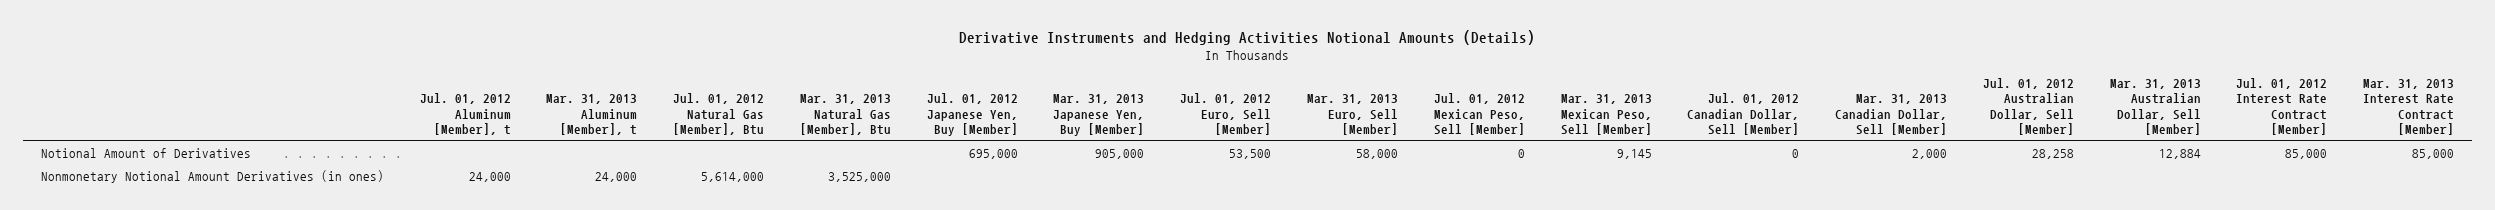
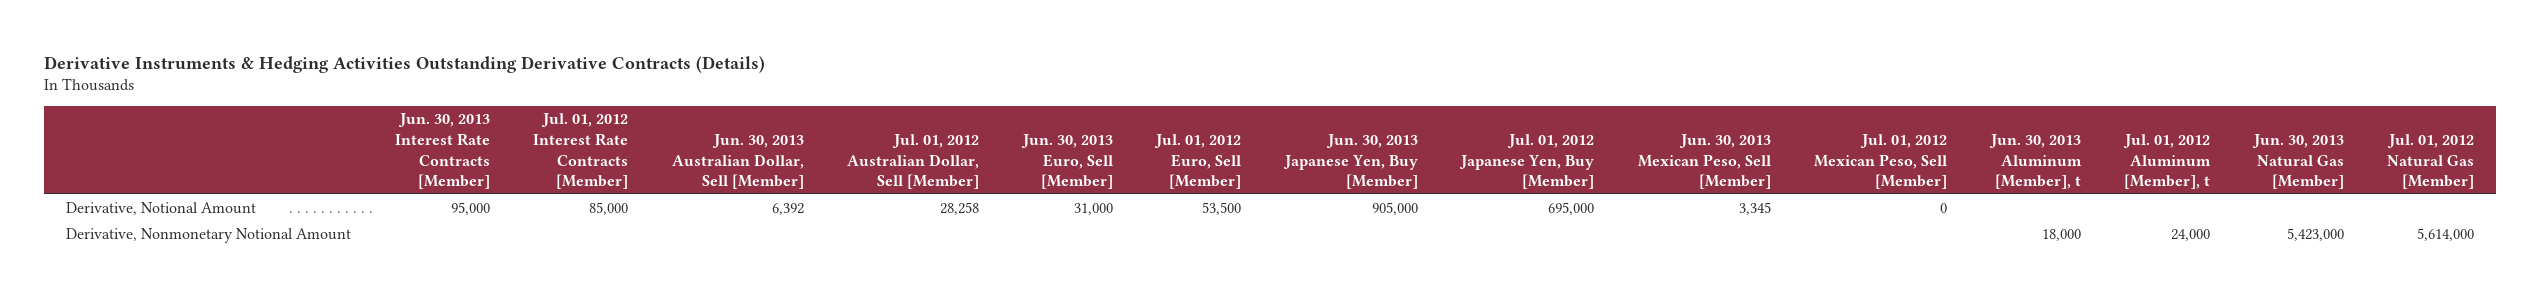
- Derivative Instruments and Hedging Activities Notional Amounts (Details)
+ Derivative Instruments & Hedging Activities Outstanding Derivative Contracts (Details)
- | Jul. 01, 2012 Aluminum [Member], t | Mar. 31, 2013 Aluminum [Member], t | Jul. 01, 2012 Natural Gas [Member], Btu | Mar. 31, 2013 Natural Gas [Member], Btu | Jul. 01, 2012 Japanese Yen, Buy [Member] | Mar. 31, 2013 Japanese Yen, Buy [Member] | Jul. 01, 2012 Euro, Sell [Member] | Mar. 31, 2013 Euro, Sell [Member] | Jul. 01, 2012 Mexican Peso, Sell [Member] | Mar. 31, 2013 Mexican Peso, Sell [Member] | Jul. 01, 2012 Canadian Dollar, Sell [Member] | Mar. 31, 2013 Canadian Dollar, Sell [Member] | Jul. 01, 2012 Australian Dollar, Sell [Member] | Mar. 31, 2013 Australian Dollar, Sell [Member] | Jul. 01, 2012 Interest Rate Contract [Member] | Mar. 31, 2013 Interest Rate Contract [Member]
+ | Jun. 30, 2013 Interest Rate Contracts [Member] | Jul. 01, 2012 Interest Rate Contracts [Member] | Jun. 30, 2013 Australian Dollar, Sell [Member] | Jul. 01, 2012 Australian Dollar, Sell [Member] | Jun. 30, 2013 Euro, Sell [Member] | Jul. 01, 2012 Euro, Sell [Member] | Jun. 30, 2013 Japanese Yen, Buy [Member] | Jul. 01, 2012 Japanese Yen, Buy [Member] | Jun. 30, 2013 Mexican Peso, Sell [Member] | Jul. 01, 2012 Mexican Peso, Sell [Member] | Jun. 30, 2013 Aluminum [Member], t | Jul. 01, 2012 Aluminum [Member], t | Jun. 30, 2013 Natural Gas [Member] | Jul. 01, 2012 Natural Gas [Member]
- Notional Amount of Derivatives | | | | | 695,000 | 905,000 | 53,500 | 58,000 | 0 | 9,145 | 0 | 2,000 | 28,258 | 12,884 | 85,000 | 85,000
- Nonmonetary Notional Amount Derivatives (in ones) | 24,000 | 24,000 | 5,614,000 | 3,525,000 | | | | | | | | | | | |
+ Derivative, Notional Amount | 95,000 | 85,000 | 6,392 | 28,258 | 31,000 | 53,500 | 905,000 | 695,000 | 3,345 | 0 | | | |
+ Derivative, Nonmonetary Notional Amount | | | | | | | | | | | 18,000 | 24,000 | 5,423,000 | 5,614,000

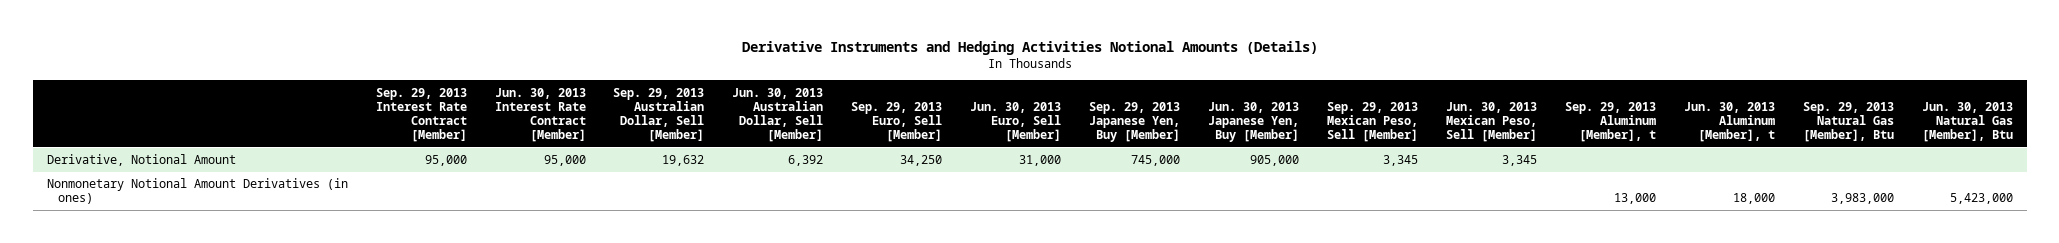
- Derivative Instruments & Hedging Activities Outstanding Derivative Contracts (Details)
+ Derivative Instruments and Hedging Activities Notional Amounts (Details)
- | Jun. 30, 2013 Interest Rate Contracts [Member] | Jul. 01, 2012 Interest Rate Contracts [Member] | Jun. 30, 2013 Australian Dollar, Sell [Member] | Jul. 01, 2012 Australian Dollar, Sell [Member] | Jun. 30, 2013 Euro, Sell [Member] | Jul. 01, 2012 Euro, Sell [Member] | Jun. 30, 2013 Japanese Yen, Buy [Member] | Jul. 01, 2012 Japanese Yen, Buy [Member] | Jun. 30, 2013 Mexican Peso, Sell [Member] | Jul. 01, 2012 Mexican Peso, Sell [Member] | Jun. 30, 2013 Aluminum [Member], t | Jul. 01, 2012 Aluminum [Member], t | Jun. 30, 2013 Natural Gas [Member] | Jul. 01, 2012 Natural Gas [Member]
+ | Sep. 29, 2013 Interest Rate Contract [Member] | Jun. 30, 2013 Interest Rate Contract [Member] | Sep. 29, 2013 Australian Dollar, Sell [Member] | Jun. 30, 2013 Australian Dollar, Sell [Member] | Sep. 29, 2013 Euro, Sell [Member] | Jun. 30, 2013 Euro, Sell [Member] | Sep. 29, 2013 Japanese Yen, Buy [Member] | Jun. 30, 2013 Japanese Yen, Buy [Member] | Sep. 29, 2013 Mexican Peso, Sell [Member] | Jun. 30, 2013 Mexican Peso, Sell [Member] | Sep. 29, 2013 Aluminum [Member], t | Jun. 30, 2013 Aluminum [Member], t | Sep. 29, 2013 Natural Gas [Member], Btu | Jun. 30, 2013 Natural Gas [Member], Btu
- Derivative, Nonmonetary Notional Amount | | | | | | | | | | | 18,000 | 24,000 | 5,423,000 | 5,614,000
+ Nonmonetary Notional Amount Derivatives (in ones) | | | | | | | | | | | 13,000 | 18,000 | 3,983,000 | 5,423,000

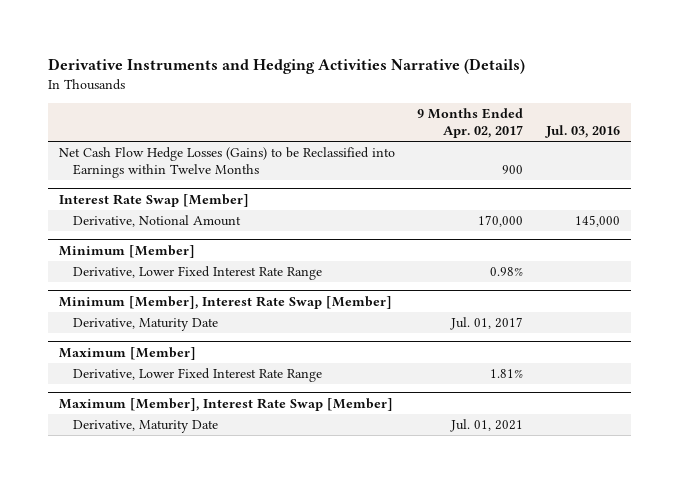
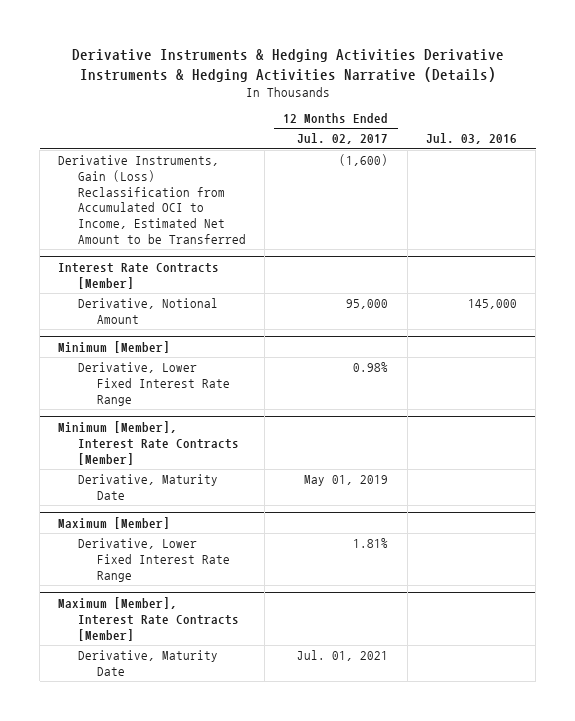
- Derivative Instruments and Hedging Activities Narrative (Details)
+ Derivative Instruments & Hedging Activities Derivative Instruments & Hedging Activities Narrative (Details)
- | 9 Months Ended Apr. 02, 2017 | Jul. 03, 2016
+ | 12 Months Ended Jul. 02, 2017 | Jul. 03, 2016
- Net Cash Flow Hedge Losses (Gains) to be Reclassified into Earnings within Twelve Months | 900 |
- Interest Rate Swap [Member]
+ Derivative Instruments, Gain (Loss) Reclassification from Accumulated OCI to Income, Estimated Net Amount to be Transferred | (1,600) |
+ Interest Rate Contracts [Member]
- Minimum [Member], Interest Rate Swap [Member]
+ Minimum [Member], Interest Rate Contracts [Member]
- Maximum [Member], Interest Rate Swap [Member]
+ Maximum [Member], Interest Rate Contracts [Member]

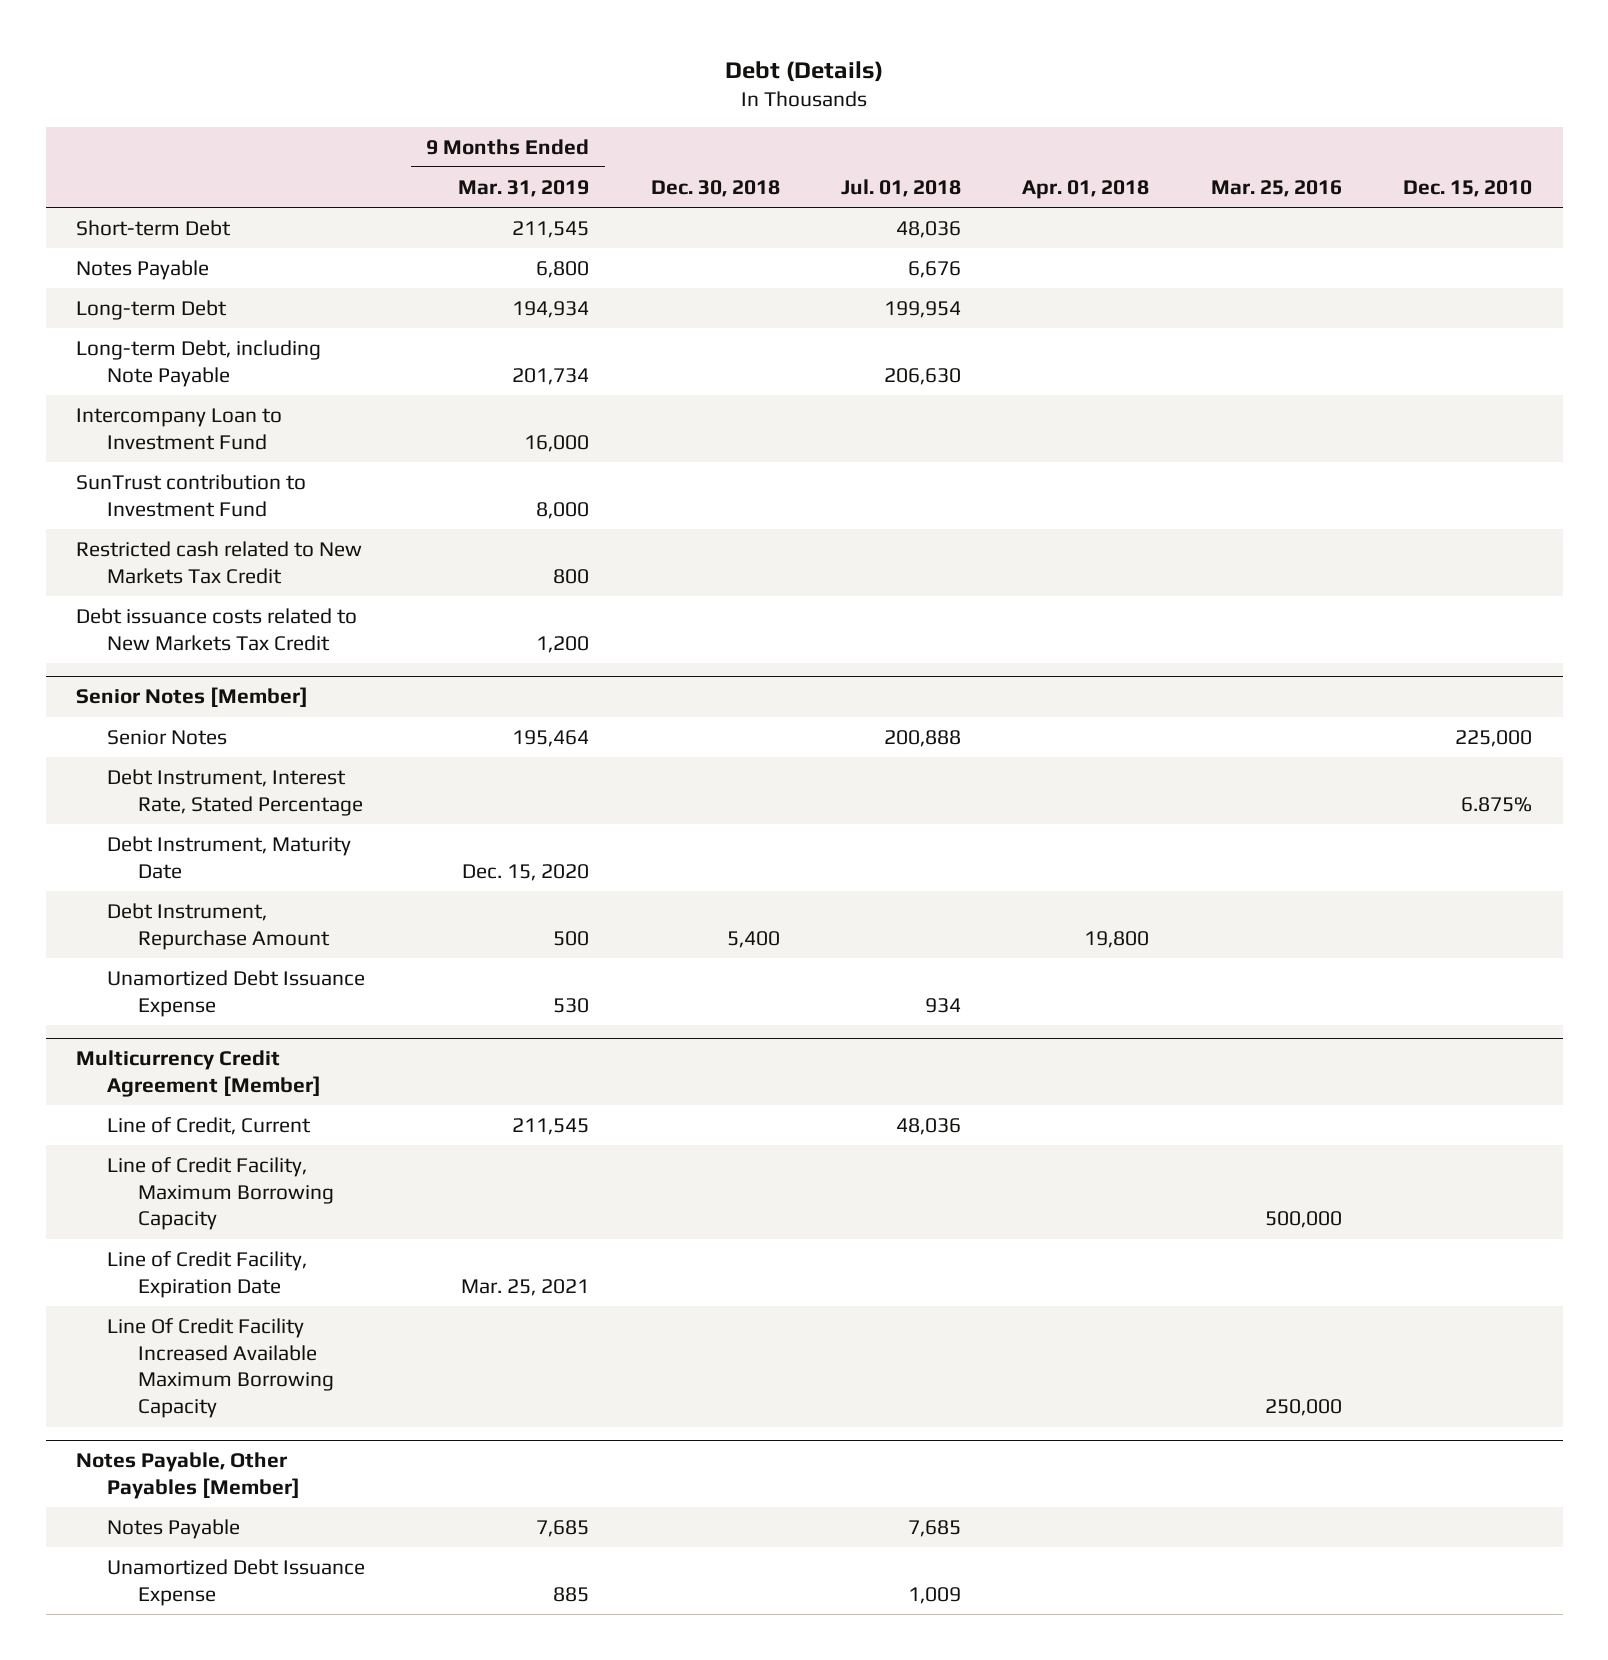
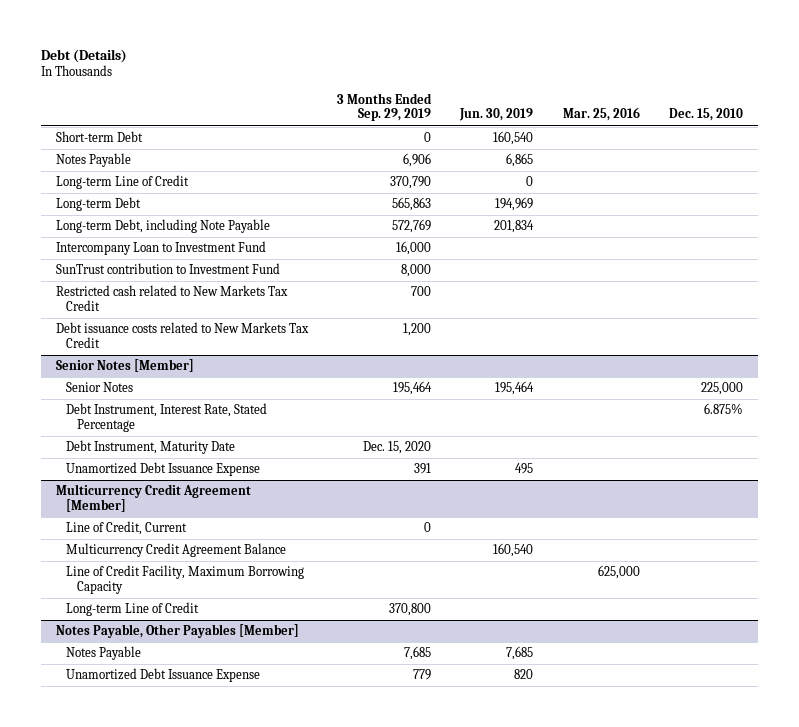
- | 9 Months Ended Mar. 31, 2019 | Dec. 30, 2018 | Jul. 01, 2018 | Apr. 01, 2018 | Mar. 25, 2016 | Dec. 15, 2010
+ | 3 Months Ended Sep. 29, 2019 | Jun. 30, 2019 | Mar. 25, 2016 | Dec. 15, 2010
+ Long-term Line of Credit | 370,790 | 0 | |
@ Senior Notes [Member]
- Debt Instrument, Repurchase Amount | 500 | 5,400 | | 19,800 | |
@ Multicurrency Credit Agreement [Member]
- Line of Credit Facility, Maximum Borrowing Capacity | | | | | 500,000 |
- Line of Credit Facility, Expiration Date | Mar. 25, 2021 | | | | |
- Line Of Credit Facility Increased Available Maximum Borrowing Capacity | | | | | 250,000 |
+ Multicurrency Credit Agreement Balance | | 160,540 | |
+ Line of Credit Facility, Maximum Borrowing Capacity | | | 625,000 |
+ Long-term Line of Credit | 370,800 | | |

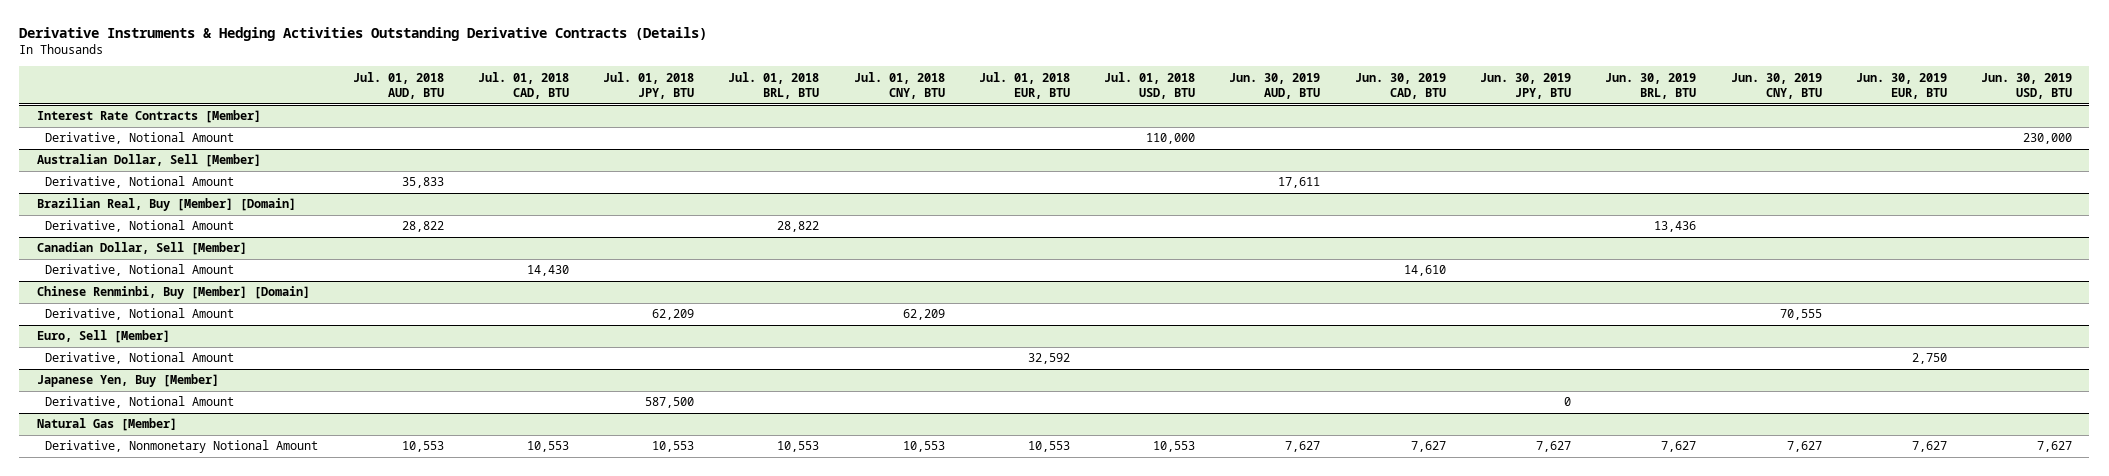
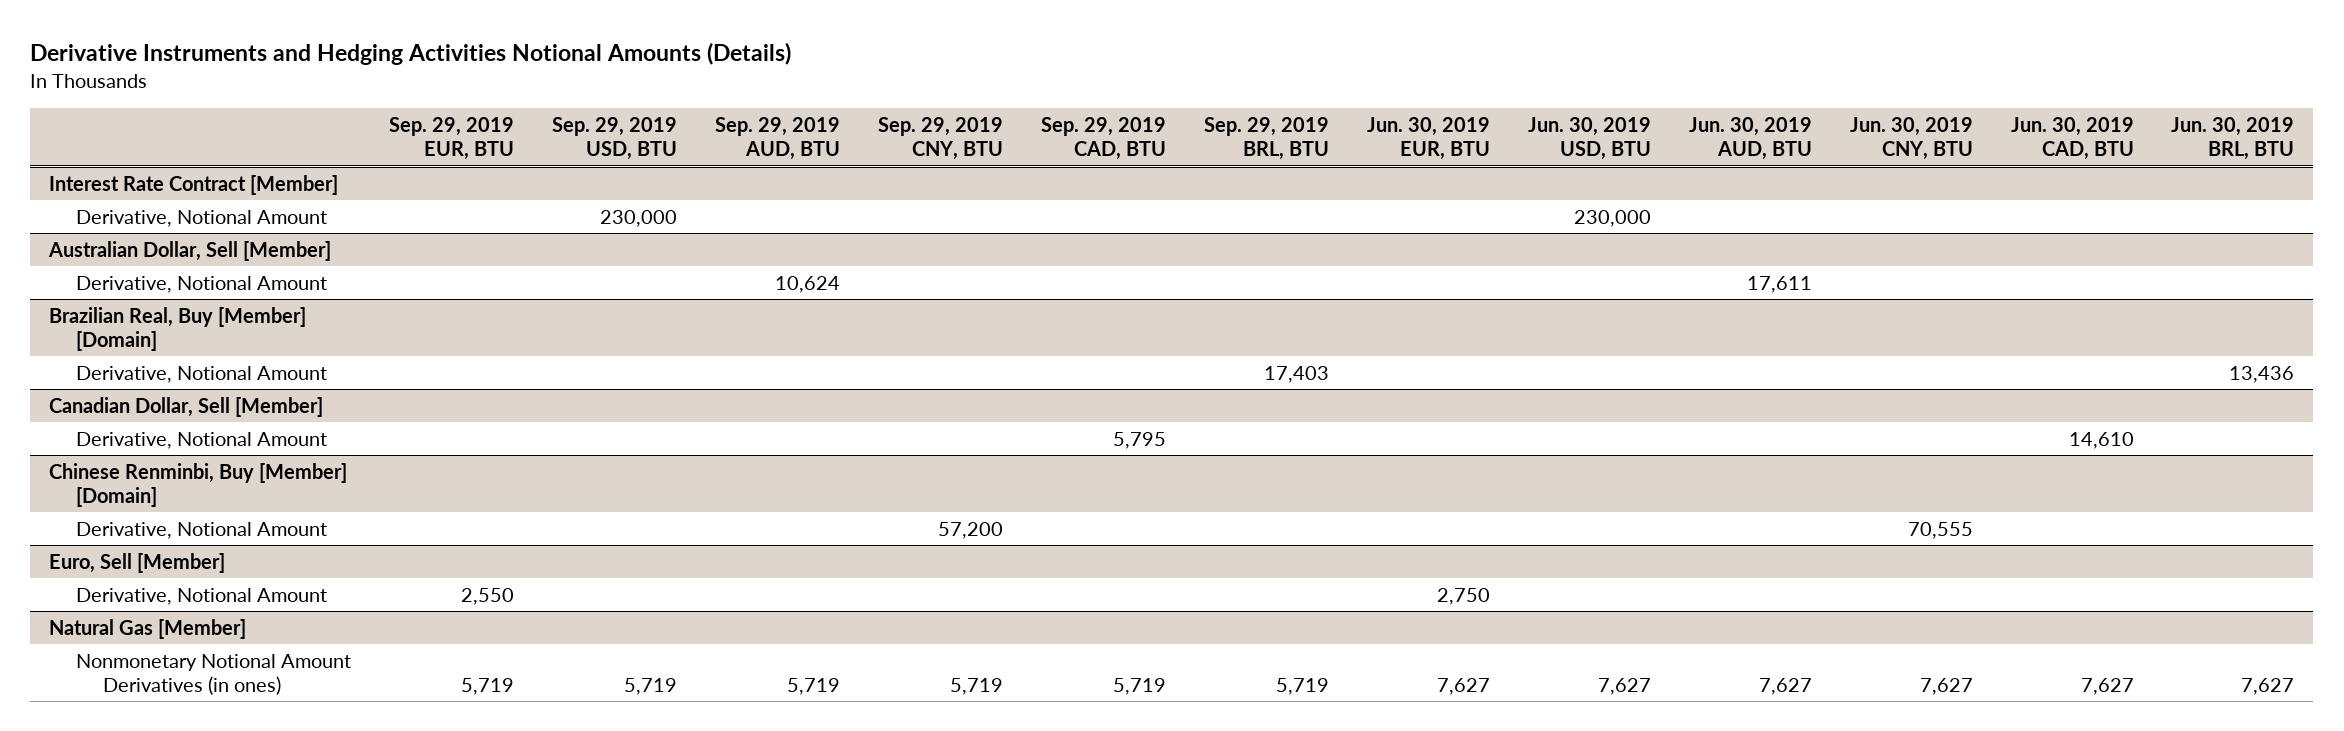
- Derivative Instruments & Hedging Activities Outstanding Derivative Contracts (Details)
+ Derivative Instruments and Hedging Activities Notional Amounts (Details)
- | Jul. 01, 2018 AUD, BTU | Jul. 01, 2018 CAD, BTU | Jul. 01, 2018 JPY, BTU | Jul. 01, 2018 BRL, BTU | Jul. 01, 2018 CNY, BTU | Jul. 01, 2018 EUR, BTU | Jul. 01, 2018 USD, BTU | Jun. 30, 2019 AUD, BTU | Jun. 30, 2019 CAD, BTU | Jun. 30, 2019 JPY, BTU | Jun. 30, 2019 BRL, BTU | Jun. 30, 2019 CNY, BTU | Jun. 30, 2019 EUR, BTU | Jun. 30, 2019 USD, BTU
+ | Sep. 29, 2019 EUR, BTU | Sep. 29, 2019 USD, BTU | Sep. 29, 2019 AUD, BTU | Sep. 29, 2019 CNY, BTU | Sep. 29, 2019 CAD, BTU | Sep. 29, 2019 BRL, BTU | Jun. 30, 2019 EUR, BTU | Jun. 30, 2019 USD, BTU | Jun. 30, 2019 AUD, BTU | Jun. 30, 2019 CNY, BTU | Jun. 30, 2019 CAD, BTU | Jun. 30, 2019 BRL, BTU
- Interest Rate Contracts [Member]
+ Interest Rate Contract [Member]
- Japanese Yen, Buy [Member]
- Derivative, Notional Amount | | | 587,500 | | | | | | | 0 | | | |
@ Natural Gas [Member]
- Derivative, Nonmonetary Notional Amount | 10,553 | 10,553 | 10,553 | 10,553 | 10,553 | 10,553 | 10,553 | 7,627 | 7,627 | 7,627 | 7,627 | 7,627 | 7,627 | 7,627
+ Nonmonetary Notional Amount Derivatives (in ones) | 5,719 | 5,719 | 5,719 | 5,719 | 5,719 | 5,719 | 7,627 | 7,627 | 7,627 | 7,627 | 7,627 | 7,627

